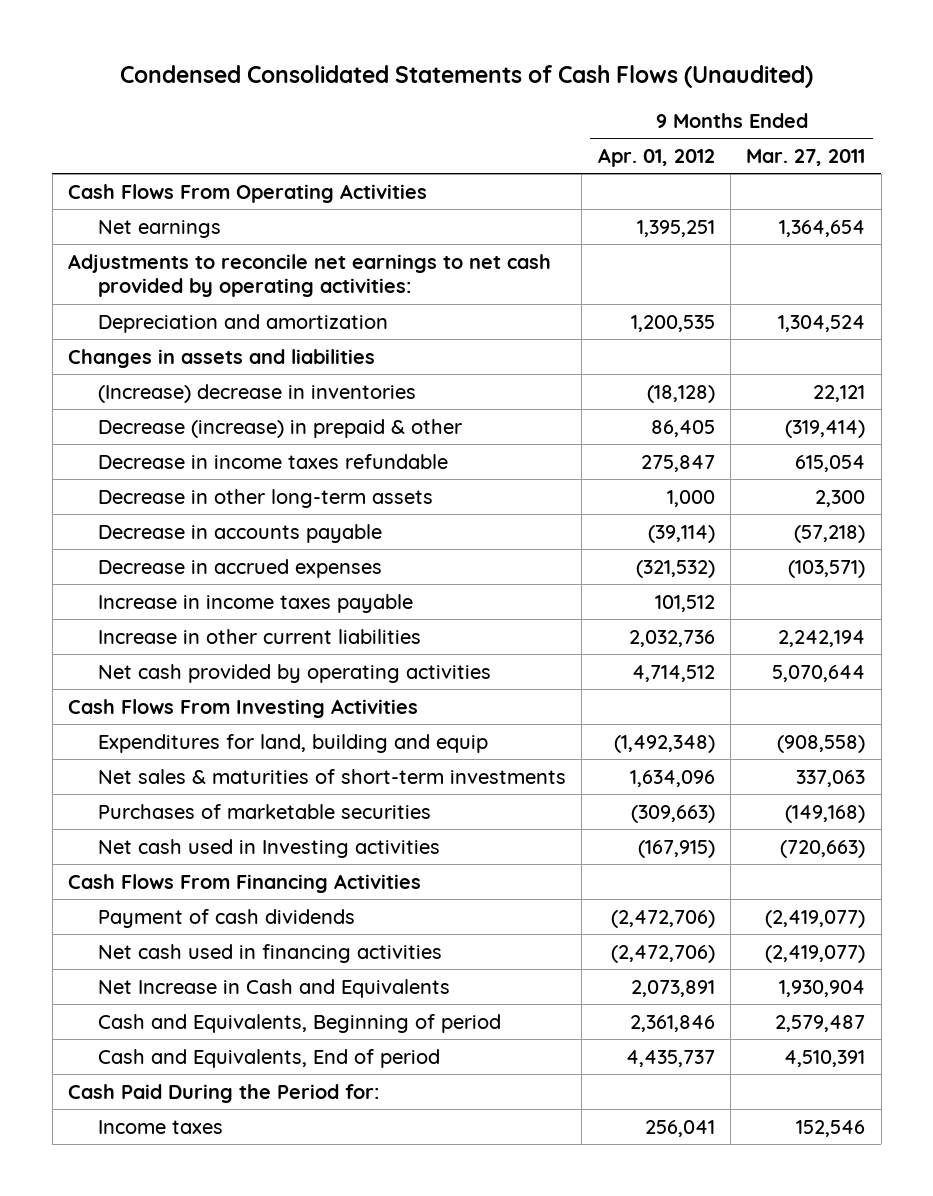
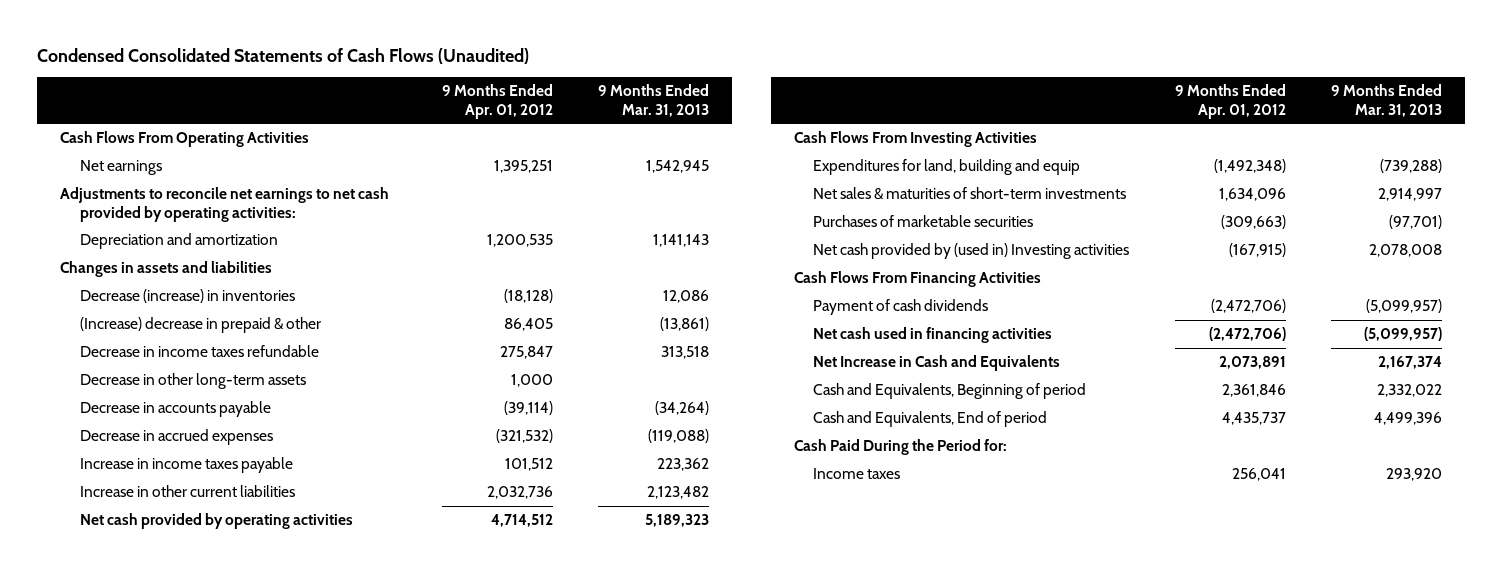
- | 9 Months Ended Apr. 01, 2012 | 9 Months Ended Mar. 27, 2011
+ | 9 Months Ended Apr. 01, 2012 | 9 Months Ended Mar. 31, 2013
- (Increase) decrease in inventories | (18,128) | 22,121
- Decrease (increase) in prepaid & other | 86,405 | (319,414)
+ Decrease (increase) in inventories | (18,128) | 12,086
+ (Increase) decrease in prepaid & other | 86,405 | (13,861)
- Net cash used in Investing activities | (167,915) | (720,663)
+ Net cash provided by (used in) Investing activities | (167,915) | 2,078,008

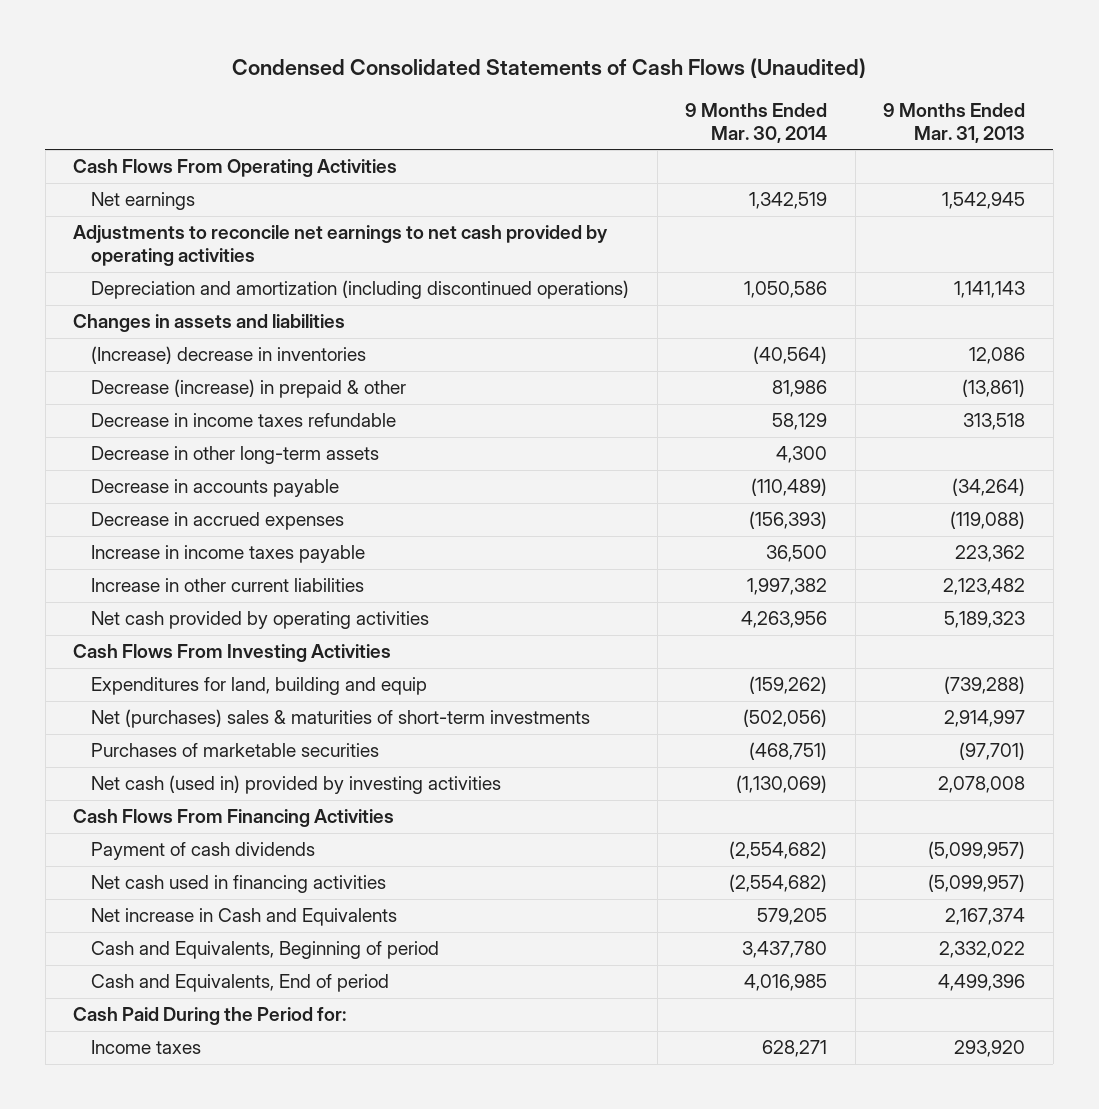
- | 9 Months Ended Apr. 01, 2012 | 9 Months Ended Mar. 31, 2013
+ | 9 Months Ended Mar. 30, 2014 | 9 Months Ended Mar. 31, 2013
- Adjustments to reconcile net earnings to net cash provided by operating activities:
- Depreciation and amortization | 1,200,535 | 1,141,143
+ Adjustments to reconcile net earnings to net cash provided by operating activities
+ Depreciation and amortization (including discontinued operations) | 1,050,586 | 1,141,143
- Decrease (increase) in inventories | (18,128) | 12,086
- (Increase) decrease in prepaid & other | 86,405 | (13,861)
+ (Increase) decrease in inventories | (40,564) | 12,086
+ Decrease (increase) in prepaid & other | 81,986 | (13,861)
- Net sales & maturities of short-term investments | 1,634,096 | 2,914,997
+ Net (purchases) sales & maturities of short-term investments | (502,056) | 2,914,997
- Net cash provided by (used in) Investing activities | (167,915) | 2,078,008
+ Net cash (used in) provided by investing activities | (1,130,069) | 2,078,008
- Net Increase in Cash and Equivalents | 2,073,891 | 2,167,374
+ Net increase in Cash and Equivalents | 579,205 | 2,167,374

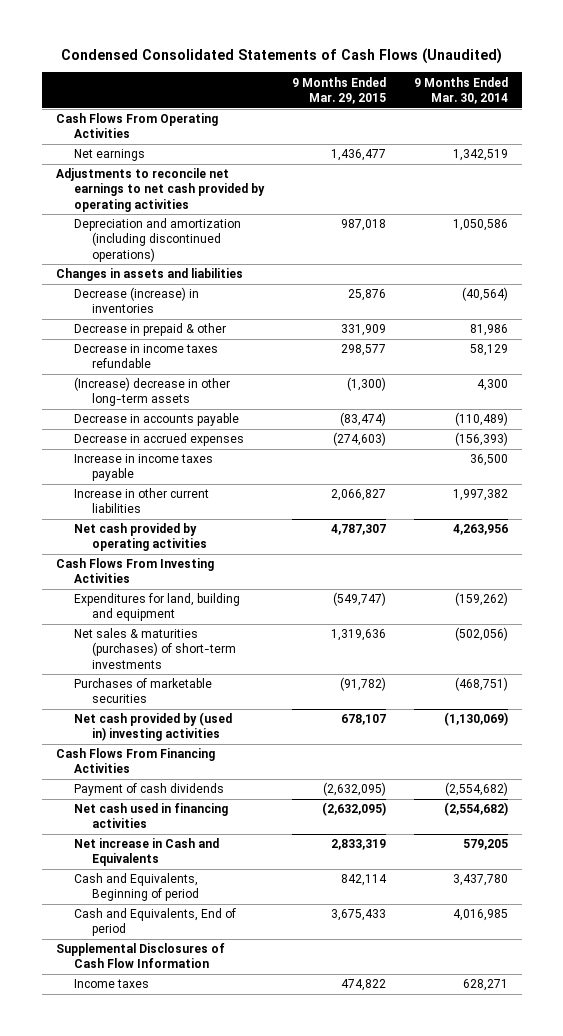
- | 9 Months Ended Mar. 30, 2014 | 9 Months Ended Mar. 31, 2013
+ | 9 Months Ended Mar. 29, 2015 | 9 Months Ended Mar. 30, 2014
- (Increase) decrease in inventories | (40,564) | 12,086
- Decrease (increase) in prepaid & other | 81,986 | (13,861)
+ Decrease (increase) in inventories | 25,876 | (40,564)
+ Decrease in prepaid & other | 331,909 | 81,986
- Decrease in other long-term assets | 4,300 |
+ (Increase) decrease in other long-term assets | (1,300) | 4,300
- Expenditures for land, building and equip | (159,262) | (739,288)
- Net (purchases) sales & maturities of short-term investments | (502,056) | 2,914,997
+ Expenditures for land, building and equipment | (549,747) | (159,262)
+ Net sales & maturities (purchases) of short-term investments | 1,319,636 | (502,056)
- Net cash (used in) provided by investing activities | (1,130,069) | 2,078,008
+ Net cash provided by (used in) investing activities | 678,107 | (1,130,069)
- Cash Paid During the Period for:
+ Supplemental Disclosures of Cash Flow Information

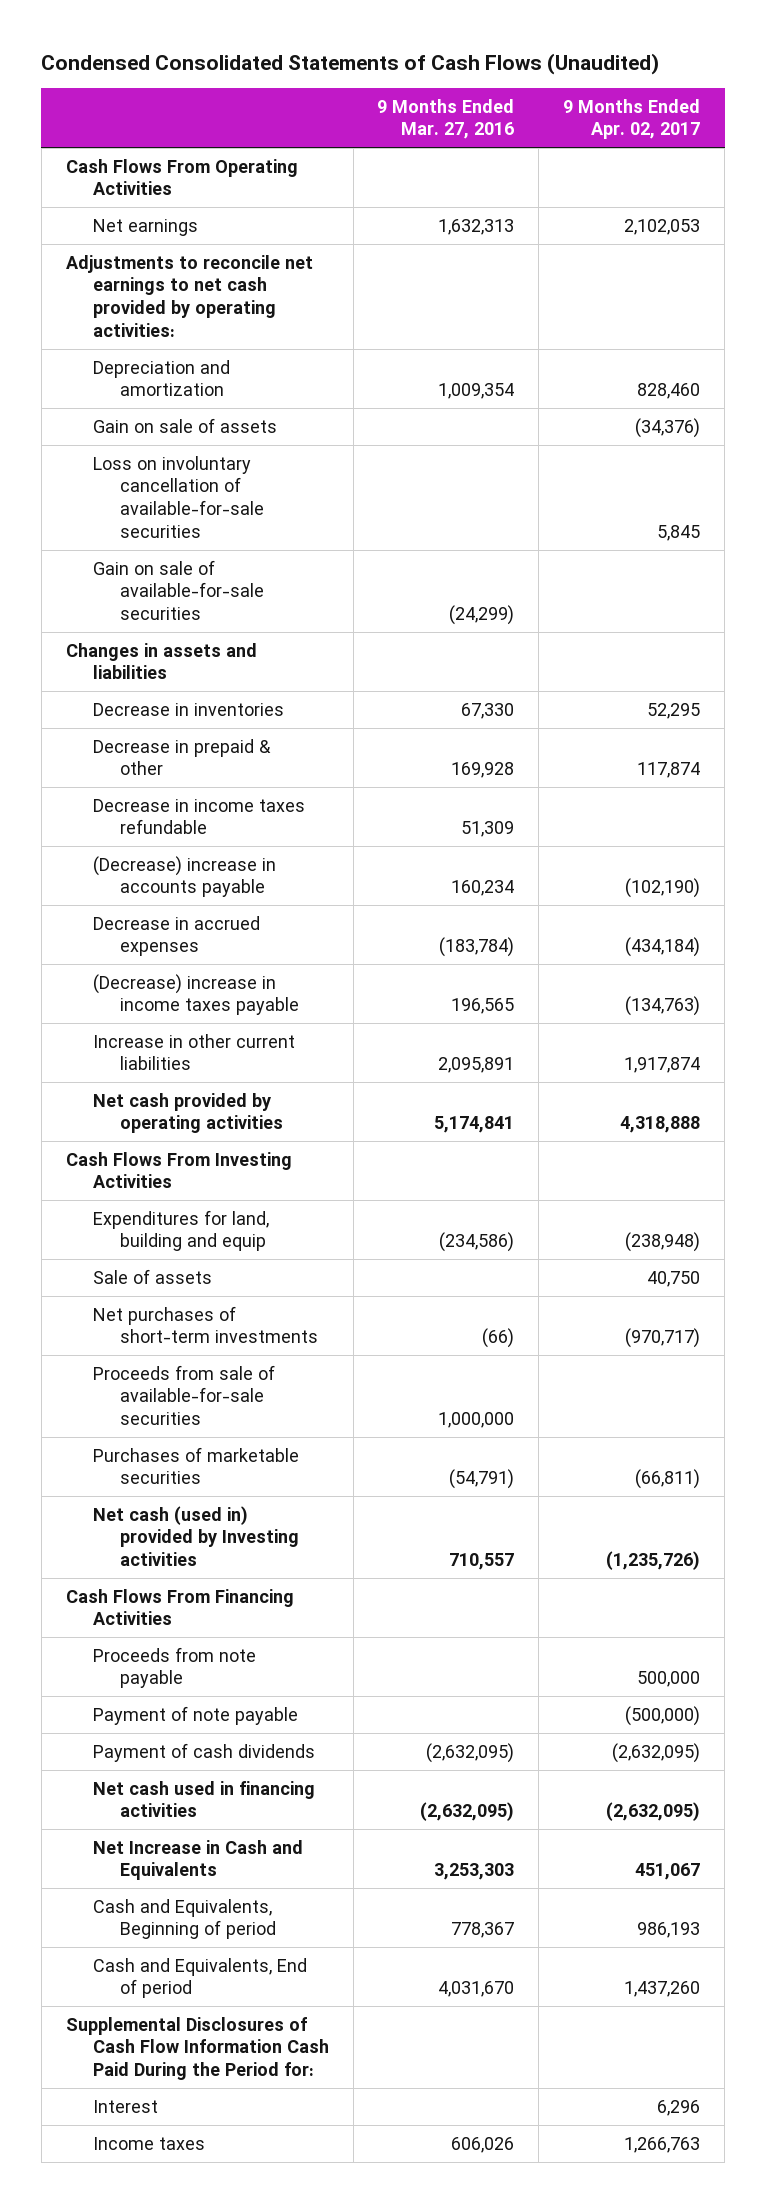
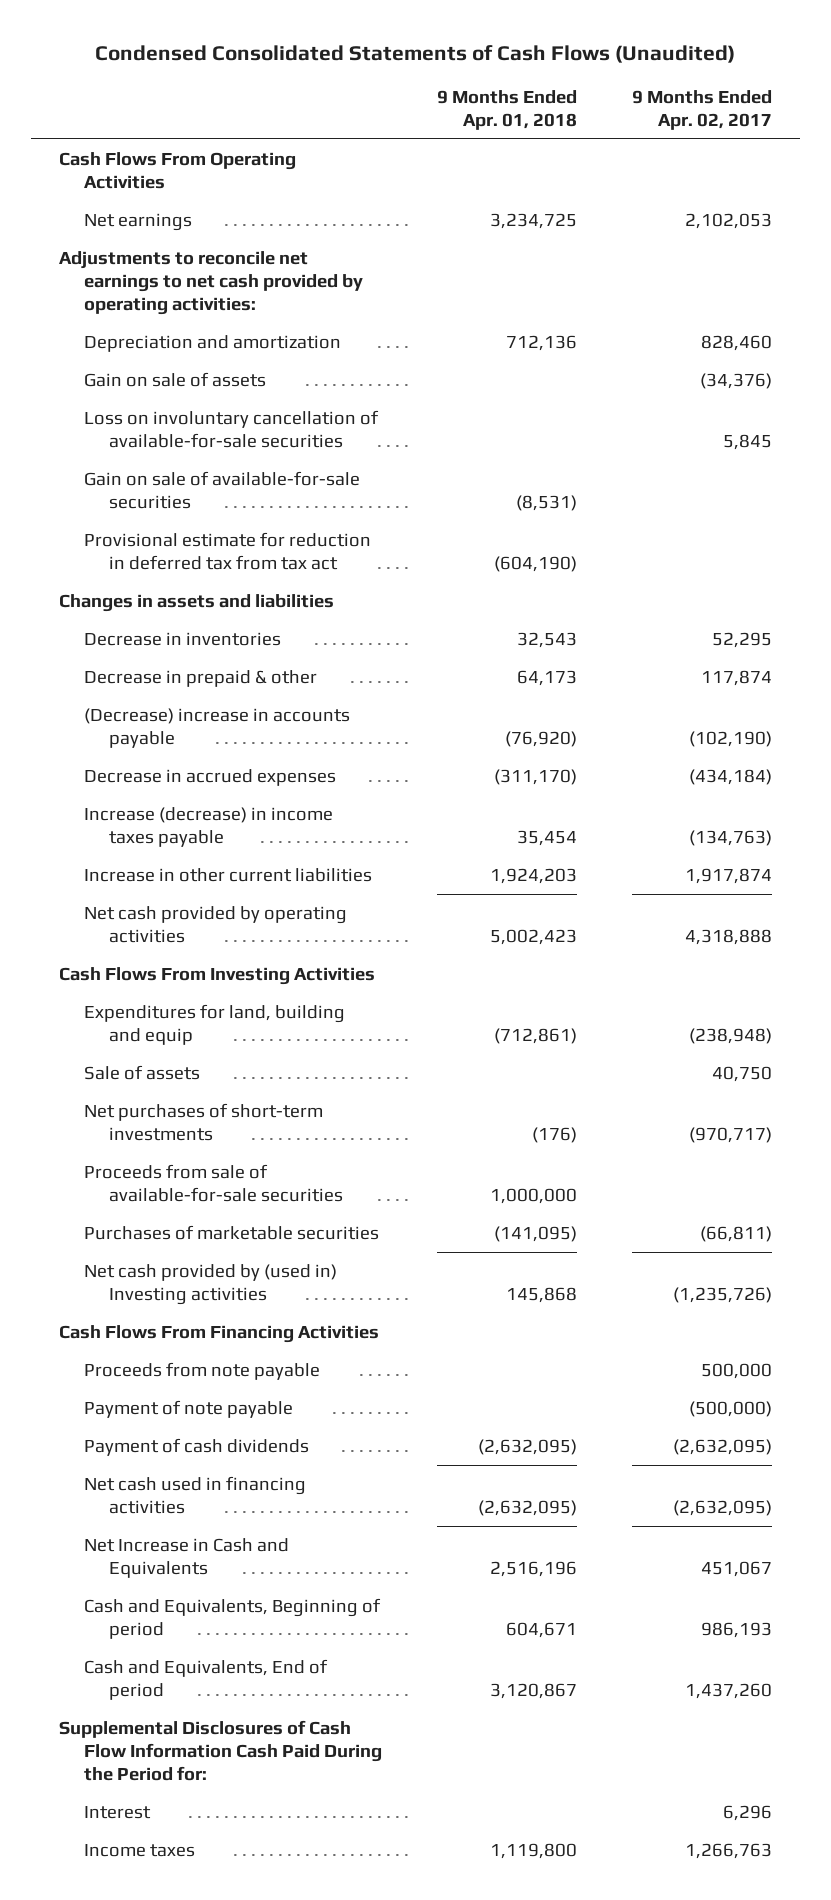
- | 9 Months Ended Mar. 27, 2016 | 9 Months Ended Apr. 02, 2017
+ | 9 Months Ended Apr. 01, 2018 | 9 Months Ended Apr. 02, 2017
+ Provisional estimate for reduction in deferred tax from tax act | (604,190) |
- Decrease in income taxes refundable | 51,309 |
- (Decrease) increase in income taxes payable | 196,565 | (134,763)
+ Increase (decrease) in income taxes payable | 35,454 | (134,763)
- Net cash (used in) provided by Investing activities | 710,557 | (1,235,726)
+ Net cash provided by (used in) Investing activities | 145,868 | (1,235,726)

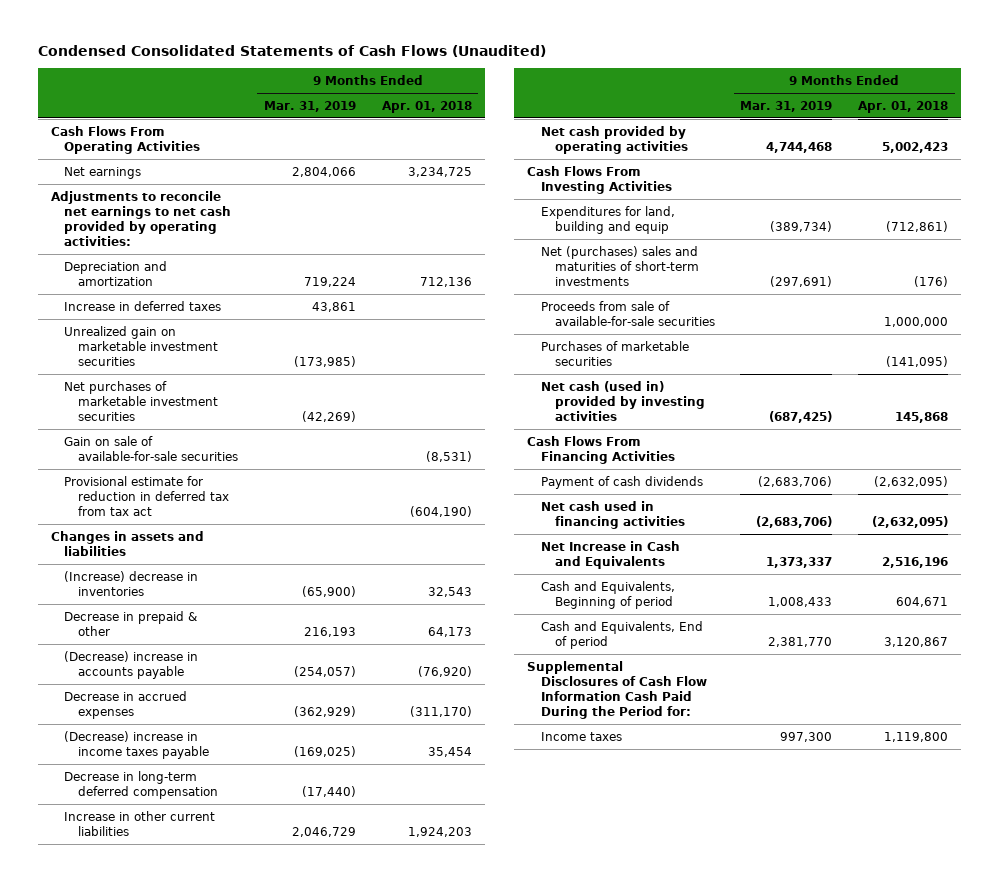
- | 9 Months Ended Apr. 01, 2018 | 9 Months Ended Apr. 02, 2017
+ | 9 Months Ended Mar. 31, 2019 | 9 Months Ended Apr. 01, 2018
- Gain on sale of assets | | (34,376)
- Loss on involuntary cancellation of available-for-sale securities | | 5,845
+ Increase in deferred taxes | 43,861 |
+ Unrealized gain on marketable investment securities | (173,985) |
+ Net purchases of marketable investment securities | (42,269) |
- Decrease in inventories | 32,543 | 52,295
+ (Increase) decrease in inventories | (65,900) | 32,543
- Increase (decrease) in income taxes payable | 35,454 | (134,763)
+ (Decrease) increase in income taxes payable | (169,025) | 35,454
+ Decrease in long-term deferred compensation | (17,440) |
- Sale of assets | | 40,750
- Net purchases of short-term investments | (176) | (970,717)
+ Net (purchases) sales and maturities of short-term investments | (297,691) | (176)
- Net cash provided by (used in) Investing activities | 145,868 | (1,235,726)
+ Net cash (used in) provided by investing activities | (687,425) | 145,868
- Proceeds from note payable | | 500,000
- Payment of note payable | | (500,000)
- Interest | | 6,296

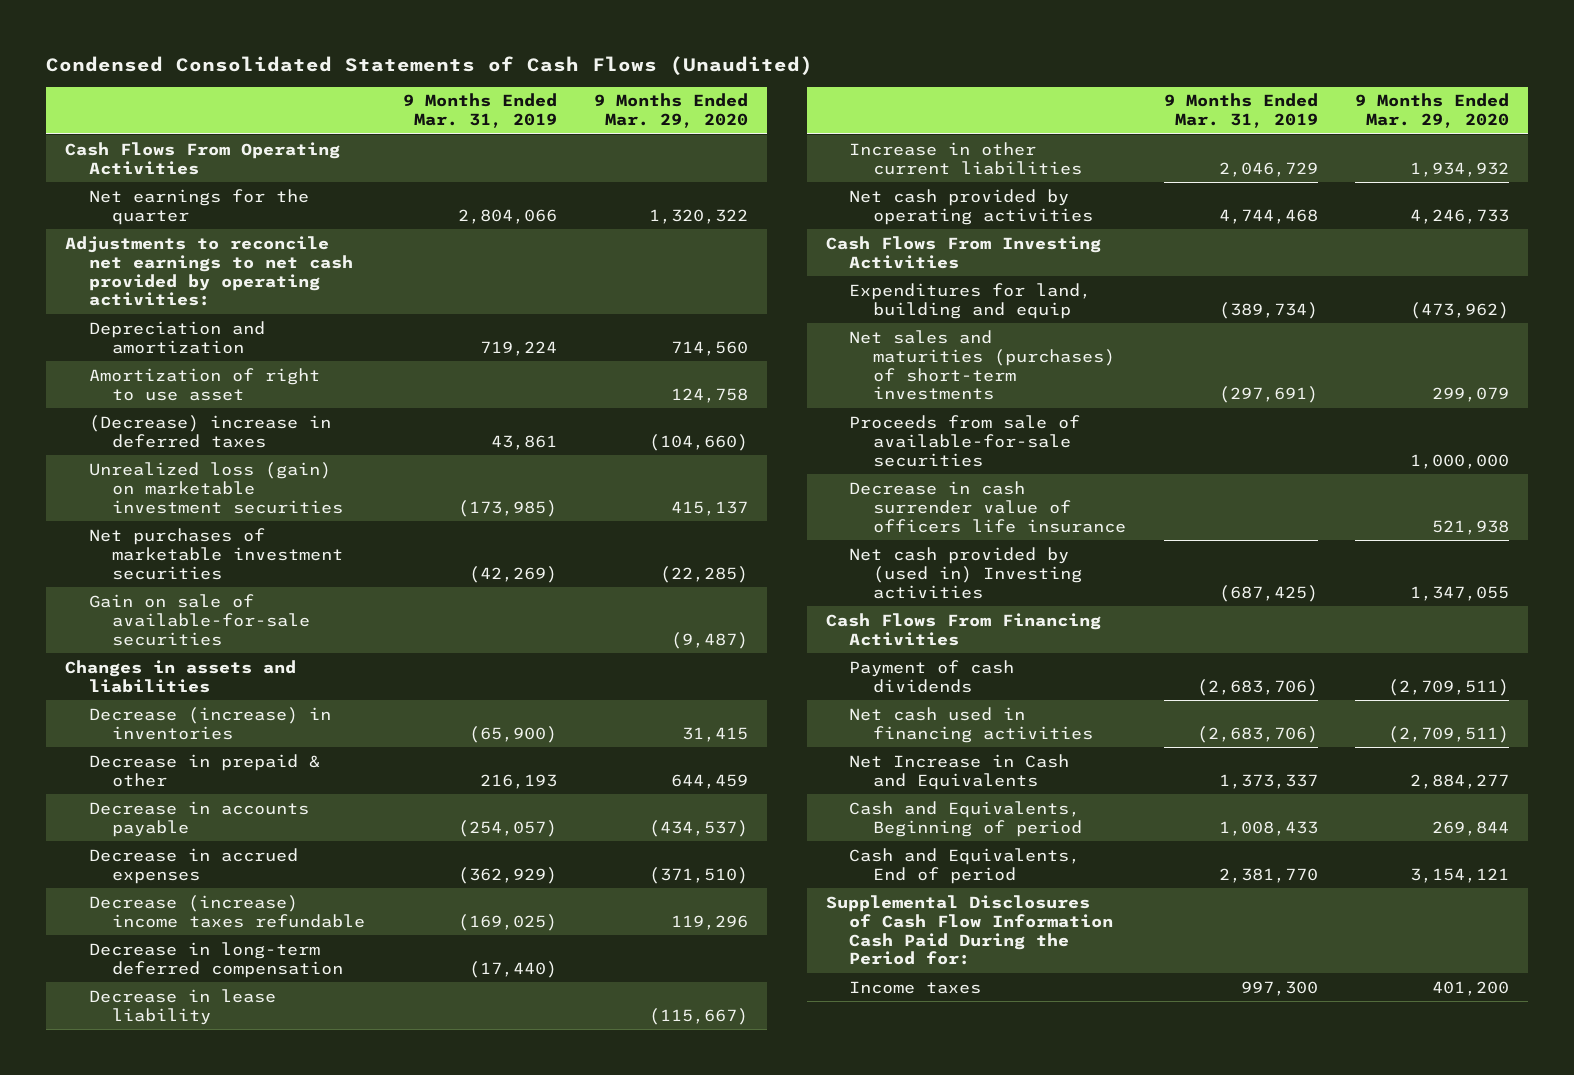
- | 9 Months Ended Mar. 31, 2019 | 9 Months Ended Apr. 01, 2018
+ | 9 Months Ended Mar. 31, 2019 | 9 Months Ended Mar. 29, 2020
- Net earnings | 2,804,066 | 3,234,725
+ Net earnings for the quarter | 2,804,066 | 1,320,322
- Increase in deferred taxes | 43,861 |
- Unrealized gain on marketable investment securities | (173,985) |
+ Amortization of right to use asset | | 124,758
+ (Decrease) increase in deferred taxes | 43,861 | (104,660)
+ Unrealized loss (gain) on marketable investment securities | (173,985) | 415,137
- Provisional estimate for reduction in deferred tax from tax act | | (604,190)
- (Increase) decrease in inventories | (65,900) | 32,543
+ Decrease (increase) in inventories | (65,900) | 31,415
- (Decrease) increase in accounts payable | (254,057) | (76,920)
+ Decrease in accounts payable | (254,057) | (434,537)
- (Decrease) increase in income taxes payable | (169,025) | 35,454
+ Decrease (increase) income taxes refundable | (169,025) | 119,296
+ Decrease in lease liability | | (115,667)
- Net (purchases) sales and maturities of short-term investments | (297,691) | (176)
+ Net sales and maturities (purchases) of short-term investments | (297,691) | 299,079
- Purchases of marketable securities | | (141,095)
- Net cash (used in) provided by investing activities | (687,425) | 145,868
+ Decrease in cash surrender value of officers life insurance | | 521,938
+ Net cash provided by (used in) Investing activities | (687,425) | 1,347,055

